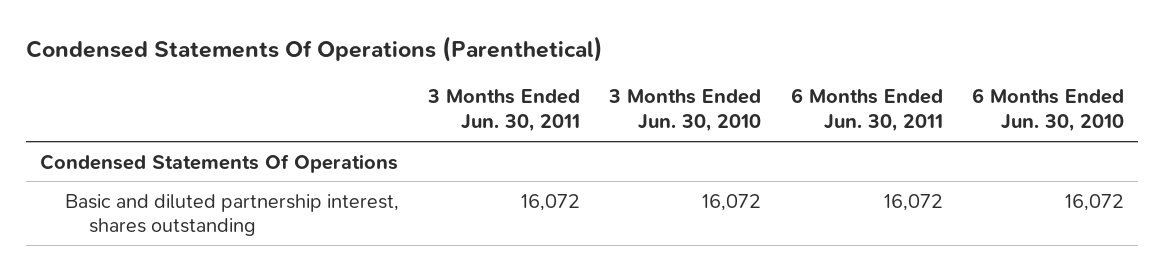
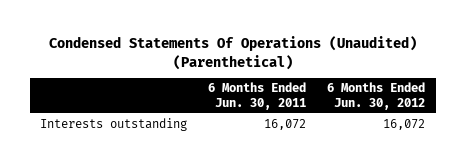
- Condensed Statements Of Operations (Parenthetical)
+ Condensed Statements Of Operations (Unaudited) (Parenthetical)
- | 3 Months Ended Jun. 30, 2011 | 3 Months Ended Jun. 30, 2010 | 6 Months Ended Jun. 30, 2011 | 6 Months Ended Jun. 30, 2010
+ | 6 Months Ended Jun. 30, 2011 | 6 Months Ended Jun. 30, 2012
- Condensed Statements Of Operations
- Basic and diluted partnership interest, shares outstanding | 16,072 | 16,072 | 16,072 | 16,072
+ Interests outstanding | 16,072 | 16,072

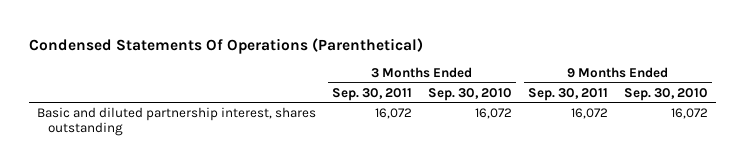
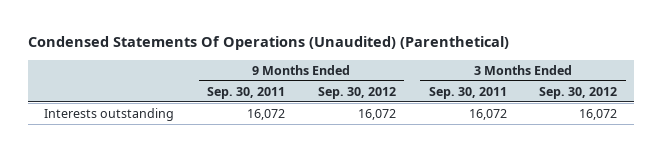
- Condensed Statements Of Operations (Parenthetical)
+ Condensed Statements Of Operations (Unaudited) (Parenthetical)
- | 3 Months Ended Sep. 30, 2011 | 3 Months Ended Sep. 30, 2010 | 9 Months Ended Sep. 30, 2011 | 9 Months Ended Sep. 30, 2010
+ | 9 Months Ended Sep. 30, 2011 | 9 Months Ended Sep. 30, 2012 | 3 Months Ended Sep. 30, 2011 | 3 Months Ended Sep. 30, 2012
- Basic and diluted partnership interest, shares outstanding | 16,072 | 16,072 | 16,072 | 16,072
+ Interests outstanding | 16,072 | 16,072 | 16,072 | 16,072

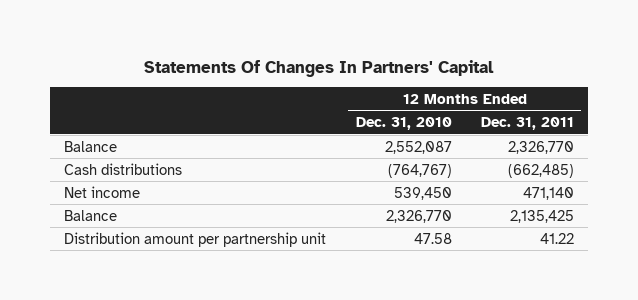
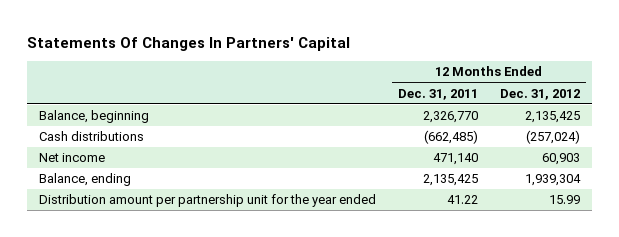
- | 12 Months Ended Dec. 31, 2010 | 12 Months Ended Dec. 31, 2011
+ | 12 Months Ended Dec. 31, 2011 | 12 Months Ended Dec. 31, 2012
- Balance | 2,552,087 | 2,326,770
+ Balance, beginning | 2,326,770 | 2,135,425
- Balance | 2,326,770 | 2,135,425
- Distribution amount per partnership unit | 47.58 | 41.22
+ Balance, ending | 2,135,425 | 1,939,304
+ Distribution amount per partnership unit for the year ended | 41.22 | 15.99

